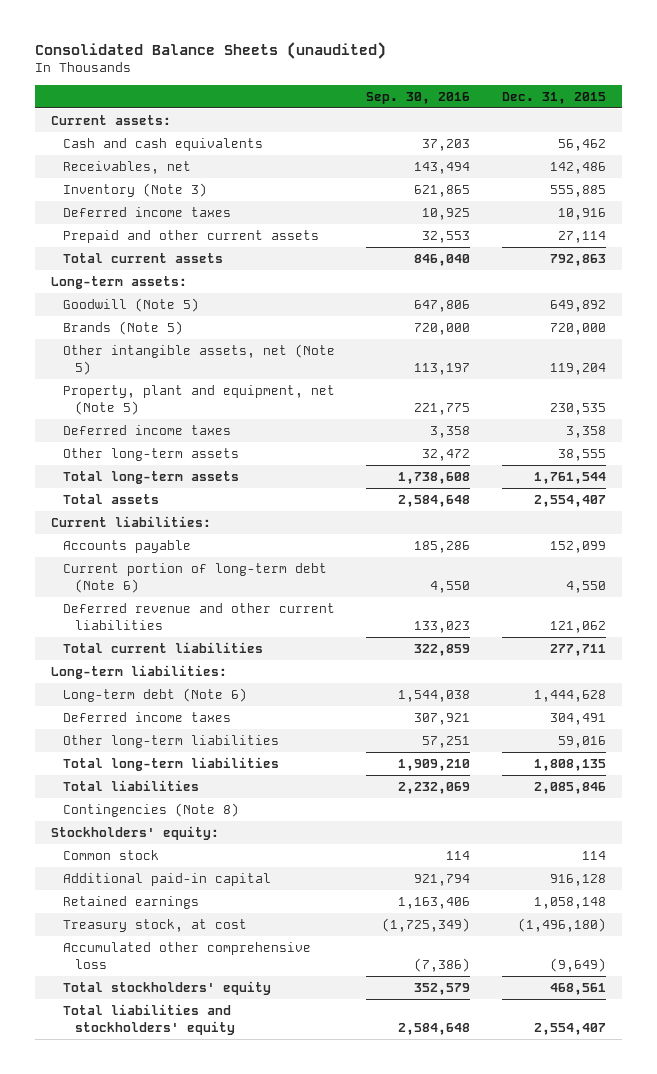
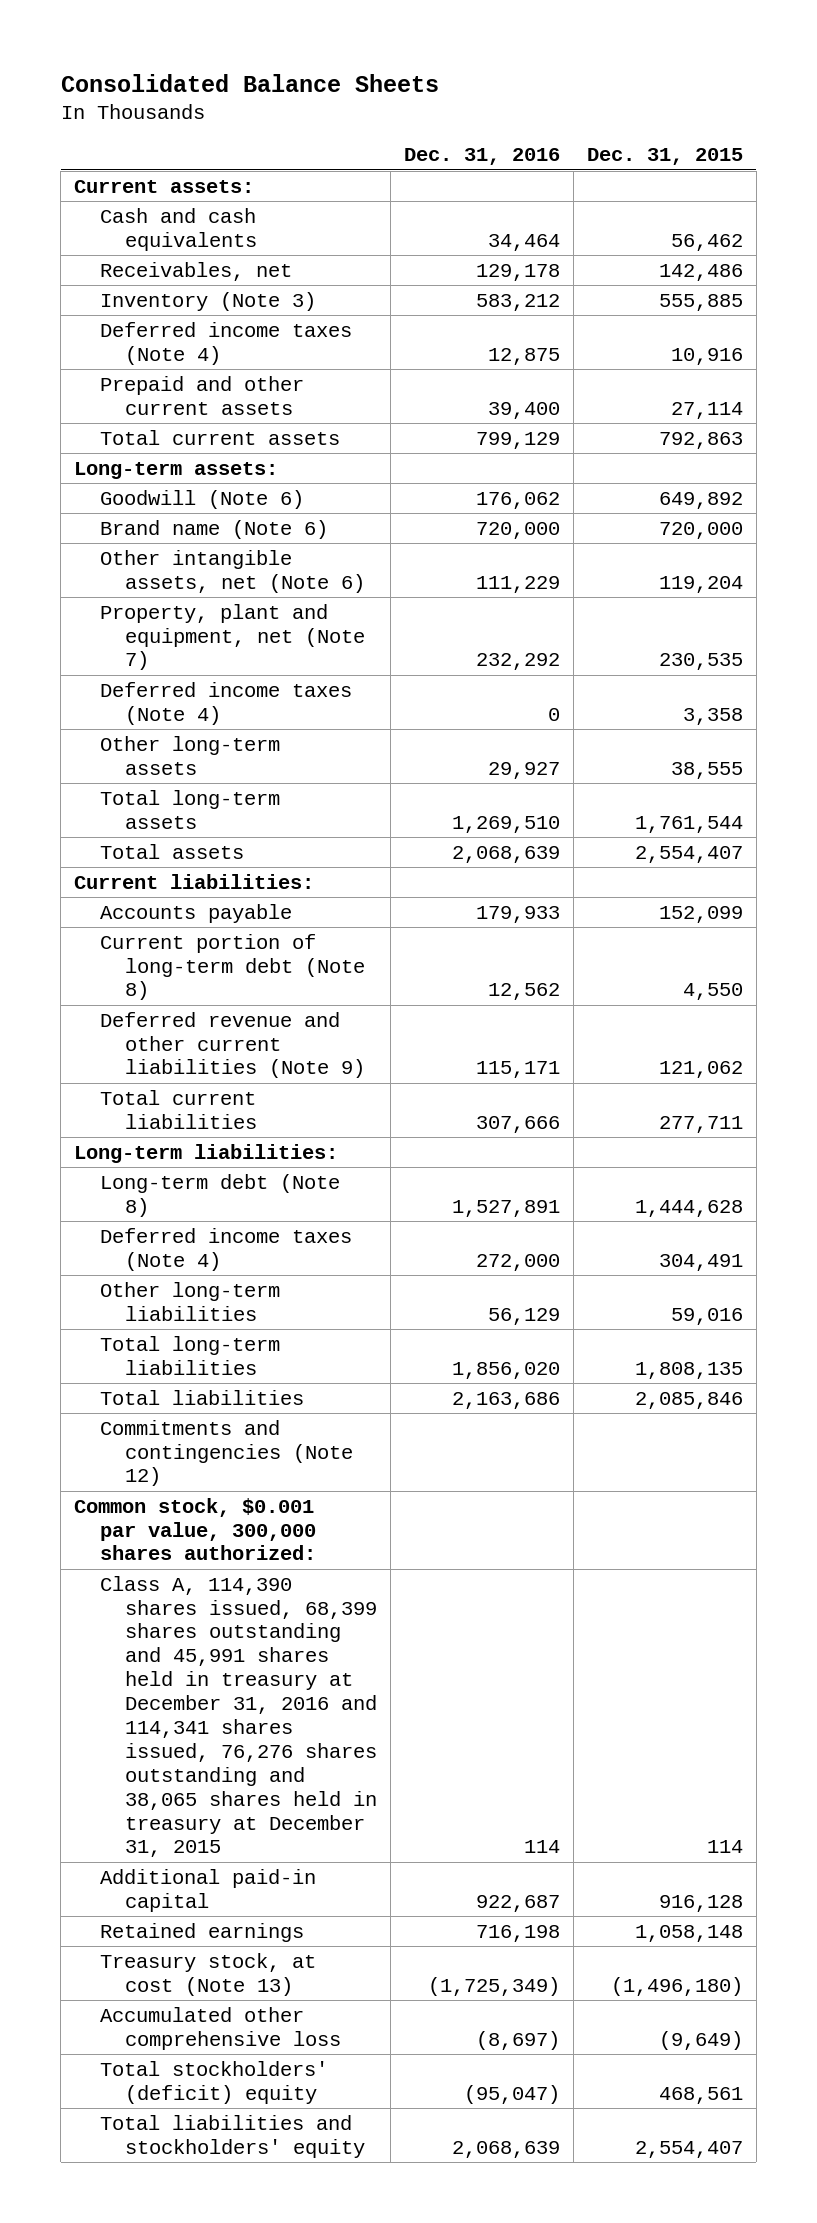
- Consolidated Balance Sheets (unaudited)
+ Consolidated Balance Sheets
- | Sep. 30, 2016 | Dec. 31, 2015
+ | Dec. 31, 2016 | Dec. 31, 2015
- Deferred income taxes | 10,925 | 10,916
+ Deferred income taxes (Note 4) | 12,875 | 10,916
- Goodwill (Note 5) | 647,806 | 649,892
- Brands (Note 5) | 720,000 | 720,000
- Other intangible assets, net (Note 5) | 113,197 | 119,204
- Property, plant and equipment, net (Note 5) | 221,775 | 230,535
- Deferred income taxes | 3,358 | 3,358
+ Goodwill (Note 6) | 176,062 | 649,892
+ Brand name (Note 6) | 720,000 | 720,000
+ Other intangible assets, net (Note 6) | 111,229 | 119,204
+ Property, plant and equipment, net (Note 7) | 232,292 | 230,535
+ Deferred income taxes (Note 4) | 0 | 3,358
- Current portion of long-term debt (Note 6) | 4,550 | 4,550
- Deferred revenue and other current liabilities | 133,023 | 121,062
+ Current portion of long-term debt (Note 8) | 12,562 | 4,550
+ Deferred revenue and other current liabilities (Note 9) | 115,171 | 121,062
- Long-term debt (Note 6) | 1,544,038 | 1,444,628
- Deferred income taxes | 307,921 | 304,491
+ Long-term debt (Note 8) | 1,527,891 | 1,444,628
+ Deferred income taxes (Note 4) | 272,000 | 304,491
- Contingencies (Note 8)
- Stockholders' equity:
- Common stock | 114 | 114
+ Commitments and contingencies (Note 12)
+ Common stock, $0.001 par value, 300,000 shares authorized:
+ Class A, 114,390 shares issued, 68,399 shares outstanding and 45,991 shares held in treasury at December 31, 2016 and 114,341 shares issued, 76,276 shares outstanding and 38,065 shares held in treasury at December 31, 2015 | 114 | 114
- Treasury stock, at cost | (1,725,349) | (1,496,180)
+ Treasury stock, at cost (Note 13) | (1,725,349) | (1,496,180)
- Total stockholders' equity | 352,579 | 468,561
+ Total stockholders' (deficit) equity | (95,047) | 468,561

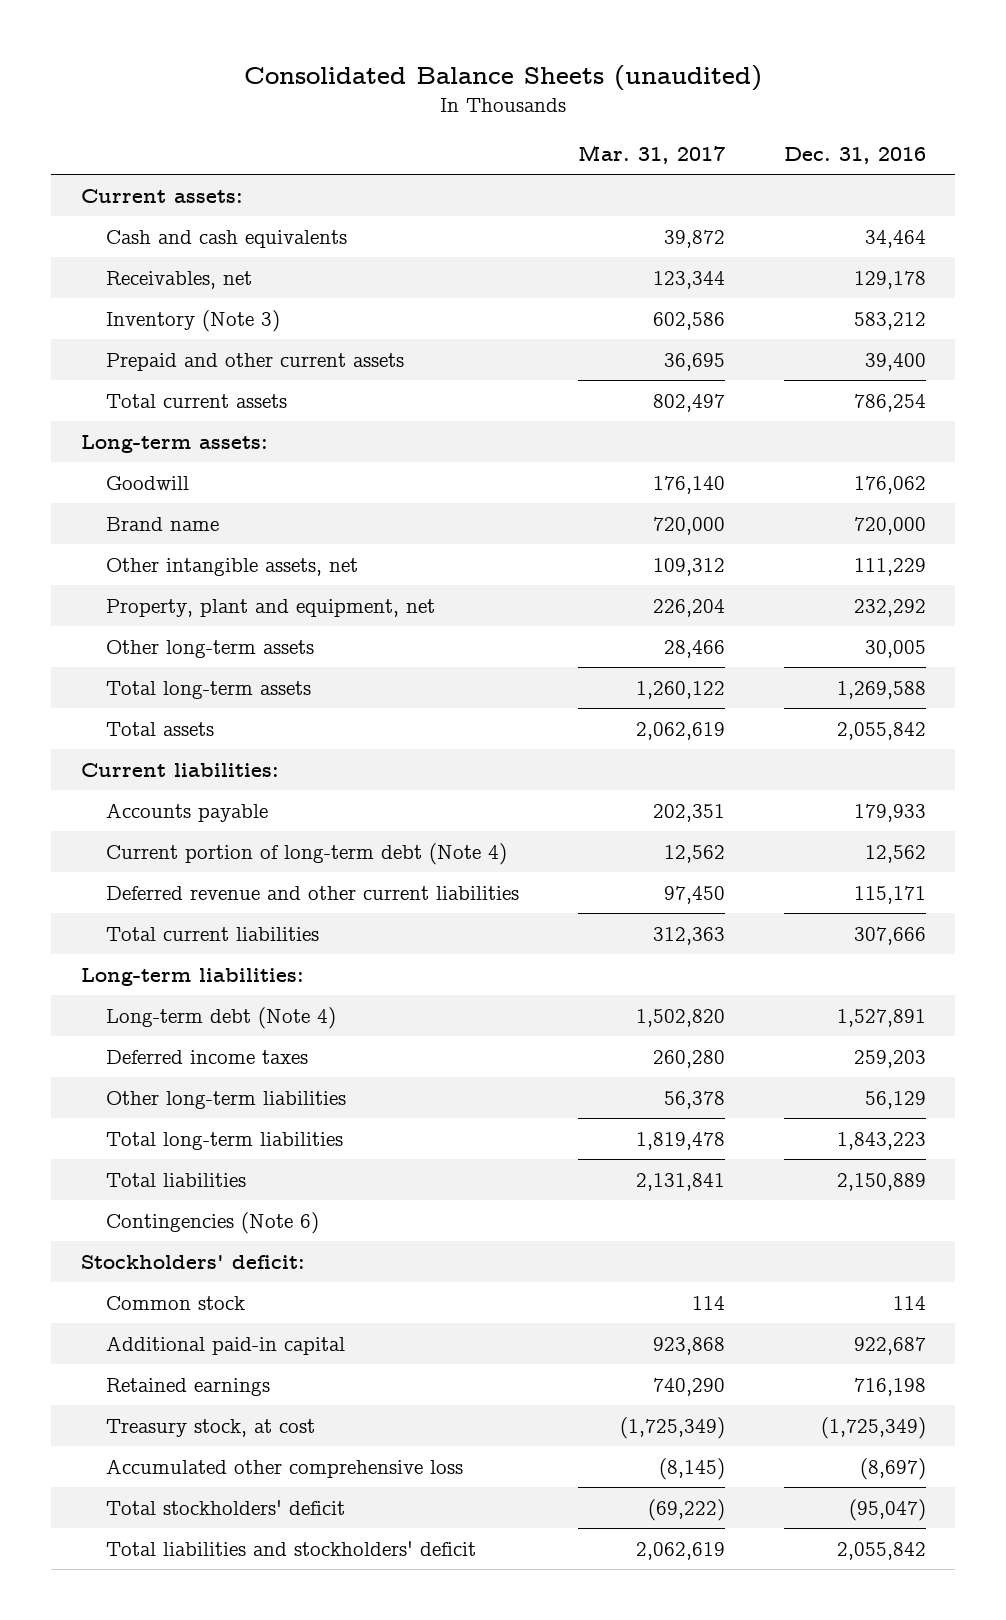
- Consolidated Balance Sheets
+ Consolidated Balance Sheets (unaudited)
- | Dec. 31, 2016 | Dec. 31, 2015
+ | Mar. 31, 2017 | Dec. 31, 2016
- Deferred income taxes (Note 4) | 12,875 | 10,916
- Total current assets | 799,129 | 792,863
+ Total current assets | 802,497 | 786,254
- Goodwill (Note 6) | 176,062 | 649,892
- Brand name (Note 6) | 720,000 | 720,000
- Other intangible assets, net (Note 6) | 111,229 | 119,204
- Property, plant and equipment, net (Note 7) | 232,292 | 230,535
- Deferred income taxes (Note 4) | 0 | 3,358
- Other long-term assets | 29,927 | 38,555
- Total long-term assets | 1,269,510 | 1,761,544
- Total assets | 2,068,639 | 2,554,407
+ Goodwill | 176,140 | 176,062
+ Brand name | 720,000 | 720,000
+ Other intangible assets, net | 109,312 | 111,229
+ Property, plant and equipment, net | 226,204 | 232,292
+ Other long-term assets | 28,466 | 30,005
+ Total long-term assets | 1,260,122 | 1,269,588
+ Total assets | 2,062,619 | 2,055,842
- Current portion of long-term debt (Note 8) | 12,562 | 4,550
- Deferred revenue and other current liabilities (Note 9) | 115,171 | 121,062
+ Current portion of long-term debt (Note 4) | 12,562 | 12,562
+ Deferred revenue and other current liabilities | 97,450 | 115,171
- Long-term debt (Note 8) | 1,527,891 | 1,444,628
- Deferred income taxes (Note 4) | 272,000 | 304,491
+ Long-term debt (Note 4) | 1,502,820 | 1,527,891
+ Deferred income taxes | 260,280 | 259,203
- Total long-term liabilities | 1,856,020 | 1,808,135
- Total liabilities | 2,163,686 | 2,085,846
- Commitments and contingencies (Note 12)
- Common stock, $0.001 par value, 300,000 shares authorized:
- Class A, 114,390 shares issued, 68,399 shares outstanding and 45,991 shares held in treasury at December 31, 2016 and 114,341 shares issued, 76,276 shares outstanding and 38,065 shares held in treasury at December 31, 2015 | 114 | 114
+ Total long-term liabilities | 1,819,478 | 1,843,223
+ Total liabilities | 2,131,841 | 2,150,889
+ Contingencies (Note 6)
+ Stockholders' deficit:
+ Common stock | 114 | 114
- Treasury stock, at cost (Note 13) | (1,725,349) | (1,496,180)
+ Treasury stock, at cost | (1,725,349) | (1,725,349)
- Total stockholders' (deficit) equity | (95,047) | 468,561
- Total liabilities and stockholders' equity | 2,068,639 | 2,554,407
+ Total stockholders' deficit | (69,222) | (95,047)
+ Total liabilities and stockholders' deficit | 2,062,619 | 2,055,842

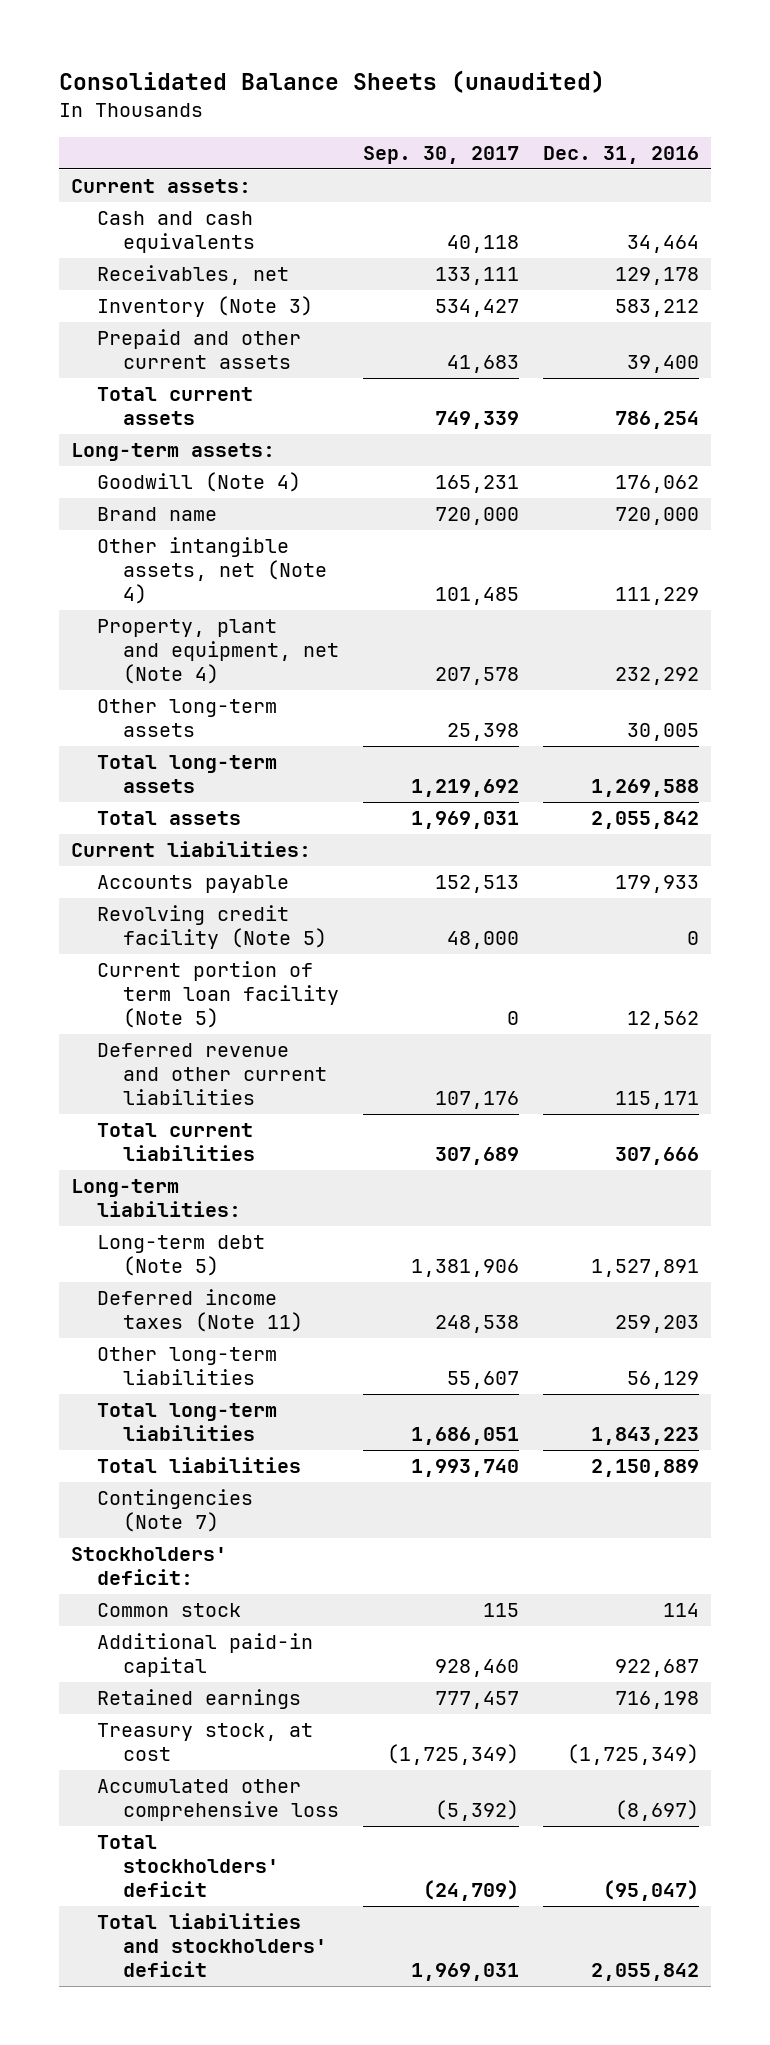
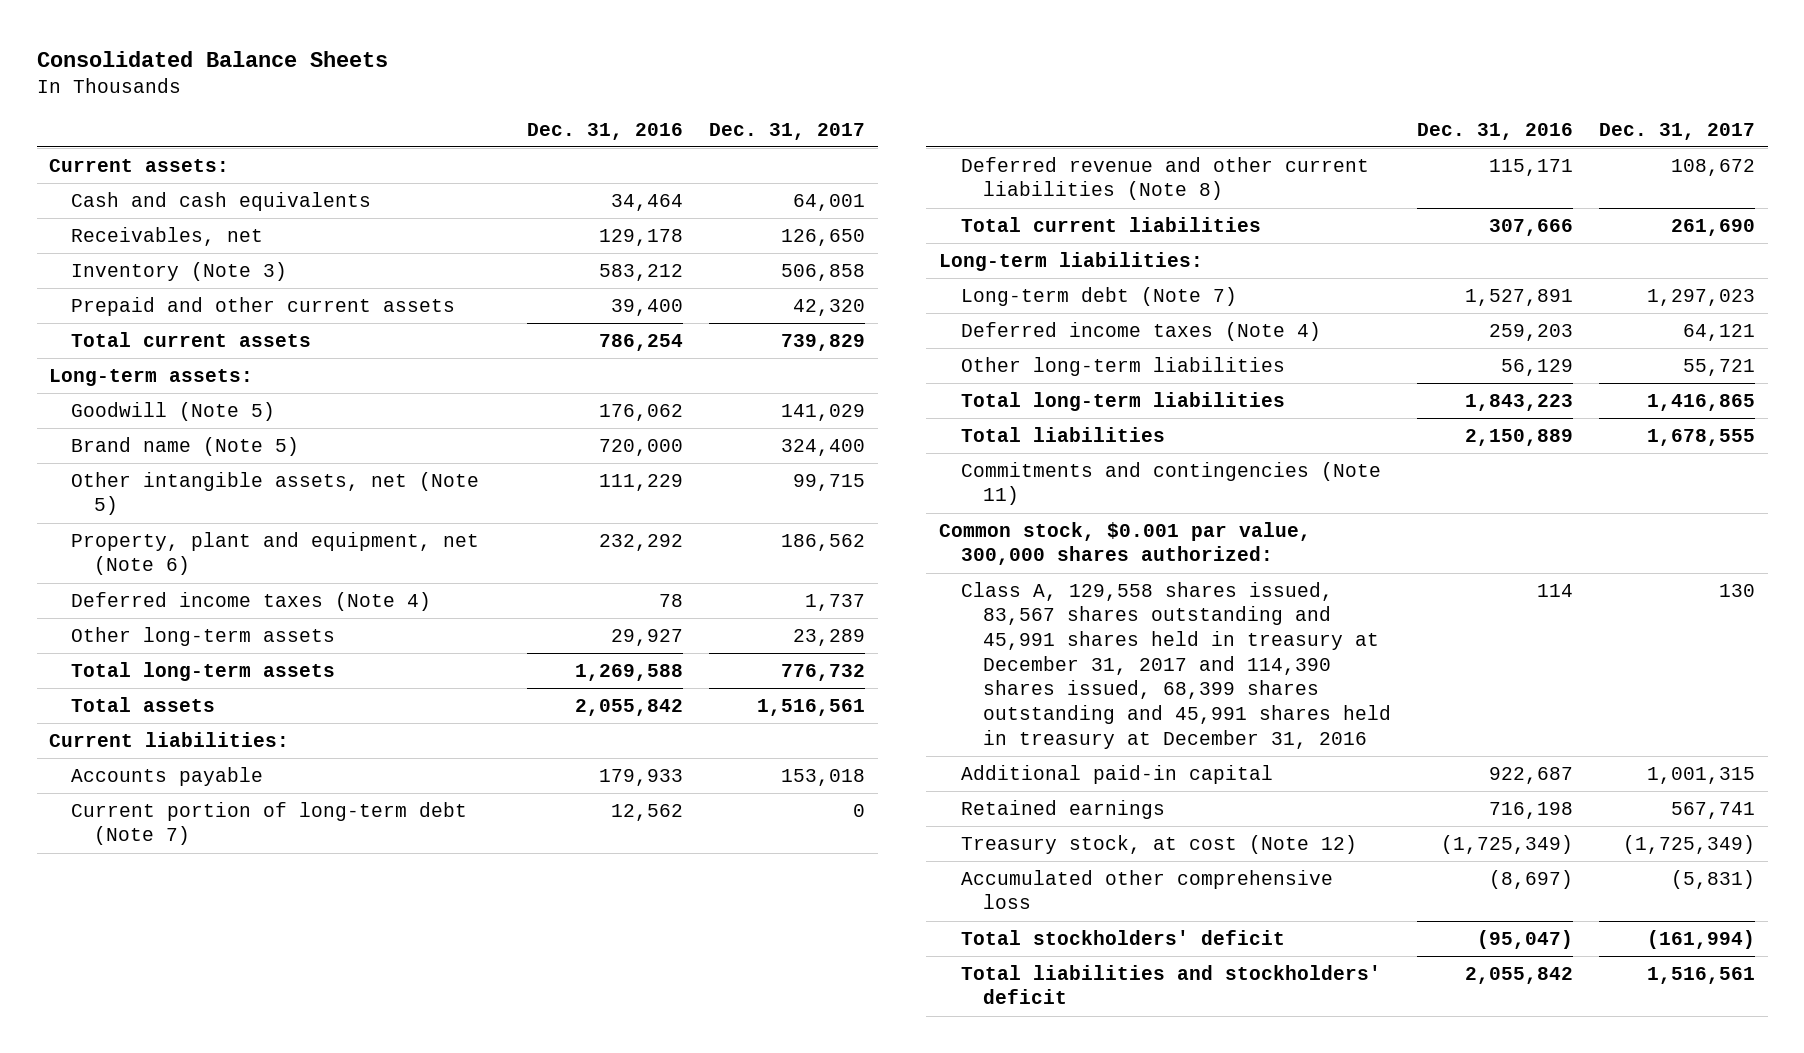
- Consolidated Balance Sheets (unaudited)
+ Consolidated Balance Sheets
- | Sep. 30, 2017 | Dec. 31, 2016
+ | Dec. 31, 2016 | Dec. 31, 2017
- Goodwill (Note 4) | 165,231 | 176,062
- Brand name | 720,000 | 720,000
- Other intangible assets, net (Note 4) | 101,485 | 111,229
- Property, plant and equipment, net (Note 4) | 207,578 | 232,292
- Other long-term assets | 25,398 | 30,005
+ Goodwill (Note 5) | 176,062 | 141,029
+ Brand name (Note 5) | 720,000 | 324,400
+ Other intangible assets, net (Note 5) | 111,229 | 99,715
+ Property, plant and equipment, net (Note 6) | 232,292 | 186,562
+ Deferred income taxes (Note 4) | 78 | 1,737
+ Other long-term assets | 29,927 | 23,289
- Revolving credit facility (Note 5) | 48,000 | 0
- Current portion of term loan facility (Note 5) | 0 | 12,562
- Deferred revenue and other current liabilities | 107,176 | 115,171
+ Current portion of long-term debt (Note 7) | 12,562 | 0
+ Deferred revenue and other current liabilities (Note 8) | 115,171 | 108,672
- Long-term debt (Note 5) | 1,381,906 | 1,527,891
- Deferred income taxes (Note 11) | 248,538 | 259,203
+ Long-term debt (Note 7) | 1,527,891 | 1,297,023
+ Deferred income taxes (Note 4) | 259,203 | 64,121
- Contingencies (Note 7)
- Stockholders' deficit:
- Common stock | 115 | 114
+ Commitments and contingencies (Note 11)
+ Common stock, $0.001 par value, 300,000 shares authorized:
+ Class A, 129,558 shares issued, 83,567 shares outstanding and 45,991 shares held in treasury at December 31, 2017 and 114,390 shares issued, 68,399 shares outstanding and 45,991 shares held in treasury at December 31, 2016 | 114 | 130
- Treasury stock, at cost | (1,725,349) | (1,725,349)
+ Treasury stock, at cost (Note 12) | (1,725,349) | (1,725,349)

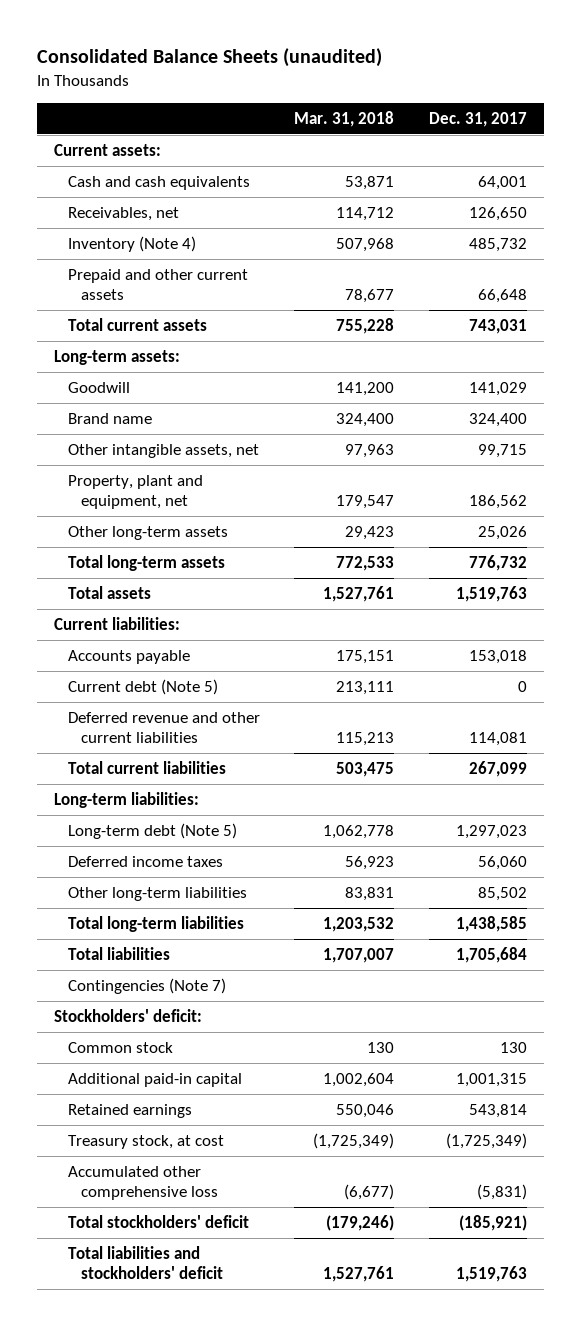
- Consolidated Balance Sheets
+ Consolidated Balance Sheets (unaudited)
- | Dec. 31, 2016 | Dec. 31, 2017
+ | Mar. 31, 2018 | Dec. 31, 2017
- Inventory (Note 3) | 583,212 | 506,858
- Prepaid and other current assets | 39,400 | 42,320
- Total current assets | 786,254 | 739,829
+ Inventory (Note 4) | 507,968 | 485,732
+ Prepaid and other current assets | 78,677 | 66,648
+ Total current assets | 755,228 | 743,031
- Goodwill (Note 5) | 176,062 | 141,029
- Brand name (Note 5) | 720,000 | 324,400
- Other intangible assets, net (Note 5) | 111,229 | 99,715
- Property, plant and equipment, net (Note 6) | 232,292 | 186,562
- Deferred income taxes (Note 4) | 78 | 1,737
- Other long-term assets | 29,927 | 23,289
+ Goodwill | 141,200 | 141,029
+ Brand name | 324,400 | 324,400
+ Other intangible assets, net | 97,963 | 99,715
+ Property, plant and equipment, net | 179,547 | 186,562
+ Other long-term assets | 29,423 | 25,026
- Total assets | 2,055,842 | 1,516,561
+ Total assets | 1,527,761 | 1,519,763
- Current portion of long-term debt (Note 7) | 12,562 | 0
- Deferred revenue and other current liabilities (Note 8) | 115,171 | 108,672
- Total current liabilities | 307,666 | 261,690
+ Current debt (Note 5) | 213,111 | 0
+ Deferred revenue and other current liabilities | 115,213 | 114,081
+ Total current liabilities | 503,475 | 267,099
- Long-term debt (Note 7) | 1,527,891 | 1,297,023
- Deferred income taxes (Note 4) | 259,203 | 64,121
- Other long-term liabilities | 56,129 | 55,721
- Total long-term liabilities | 1,843,223 | 1,416,865
- Total liabilities | 2,150,889 | 1,678,555
- Commitments and contingencies (Note 11)
- Common stock, $0.001 par value, 300,000 shares authorized:
- Class A, 129,558 shares issued, 83,567 shares outstanding and 45,991 shares held in treasury at December 31, 2017 and 114,390 shares issued, 68,399 shares outstanding and 45,991 shares held in treasury at December 31, 2016 | 114 | 130
+ Long-term debt (Note 5) | 1,062,778 | 1,297,023
+ Deferred income taxes | 56,923 | 56,060
+ Other long-term liabilities | 83,831 | 85,502
+ Total long-term liabilities | 1,203,532 | 1,438,585
+ Total liabilities | 1,707,007 | 1,705,684
+ Contingencies (Note 7)
+ Stockholders' deficit:
+ Common stock | 130 | 130
- Retained earnings | 716,198 | 567,741
- Treasury stock, at cost (Note 12) | (1,725,349) | (1,725,349)
+ Retained earnings | 550,046 | 543,814
+ Treasury stock, at cost | (1,725,349) | (1,725,349)
- Total stockholders' deficit | (95,047) | (161,994)
- Total liabilities and stockholders' deficit | 2,055,842 | 1,516,561
+ Total stockholders' deficit | (179,246) | (185,921)
+ Total liabilities and stockholders' deficit | 1,527,761 | 1,519,763

